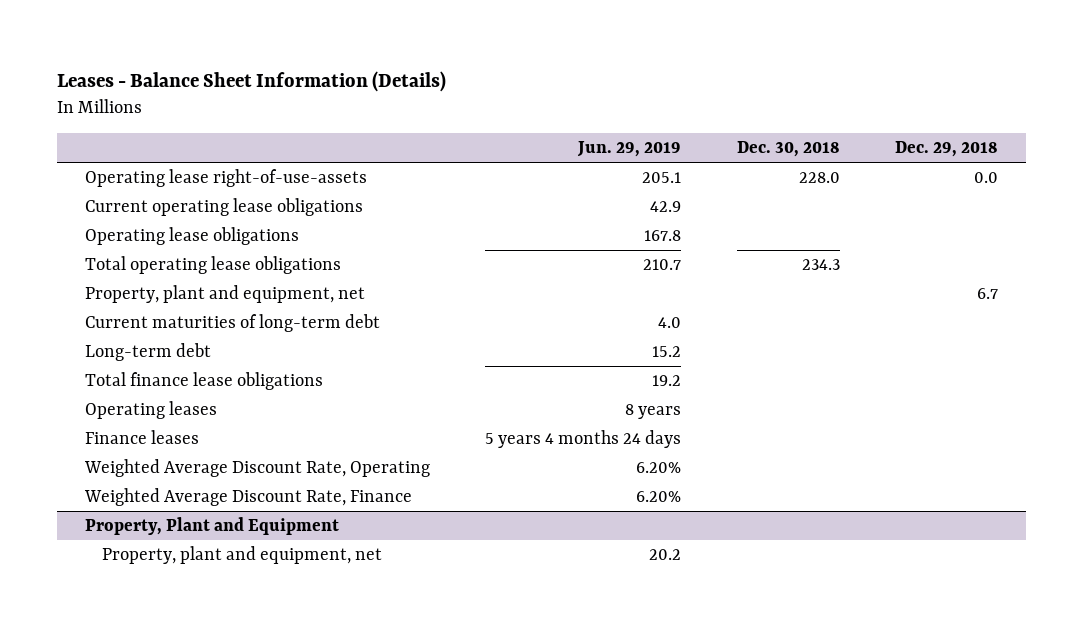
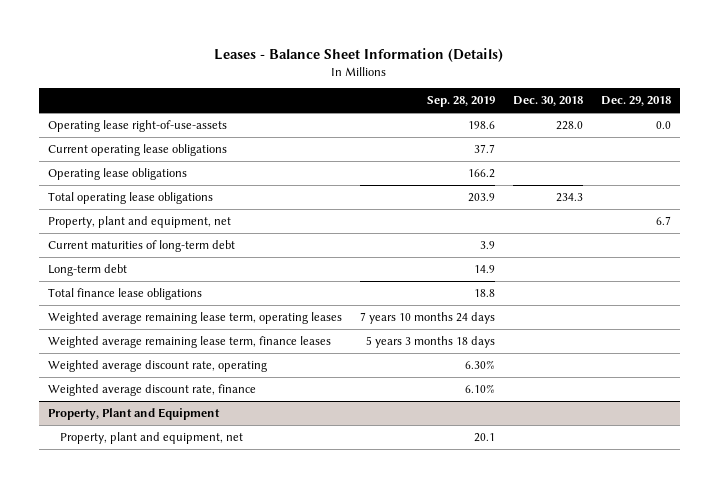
- | Jun. 29, 2019 | Dec. 30, 2018 | Dec. 29, 2018
+ | Sep. 28, 2019 | Dec. 30, 2018 | Dec. 29, 2018
- Operating leases | 8 years | |
- Finance leases | 5 years 4 months 24 days | |
- Weighted Average Discount Rate, Operating | 6.20% | |
- Weighted Average Discount Rate, Finance | 6.20% | |
+ Weighted average remaining lease term, operating leases | 7 years 10 months 24 days | |
+ Weighted average remaining lease term, finance leases | 5 years 3 months 18 days | |
+ Weighted average discount rate, operating | 6.30% | |
+ Weighted average discount rate, finance | 6.10% | |

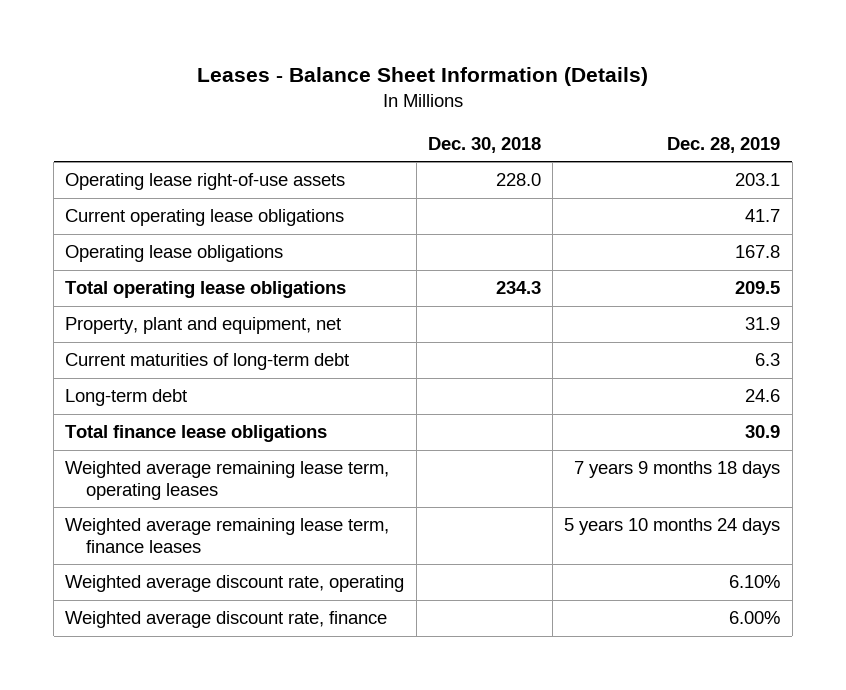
- | Sep. 28, 2019 | Dec. 30, 2018 | Dec. 29, 2018
+ | Dec. 30, 2018 | Dec. 28, 2019
- Operating lease right-of-use-assets | 198.6 | 228.0 | 0.0
+ Operating lease right-of-use assets | 228.0 | 203.1
- Property, Plant and Equipment
- Property, plant and equipment, net | 20.1 | |

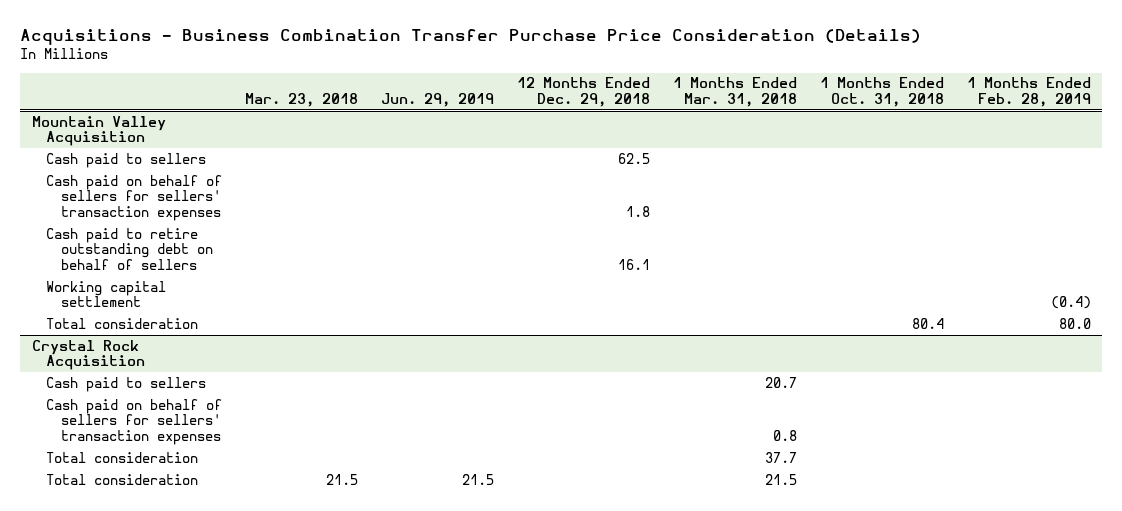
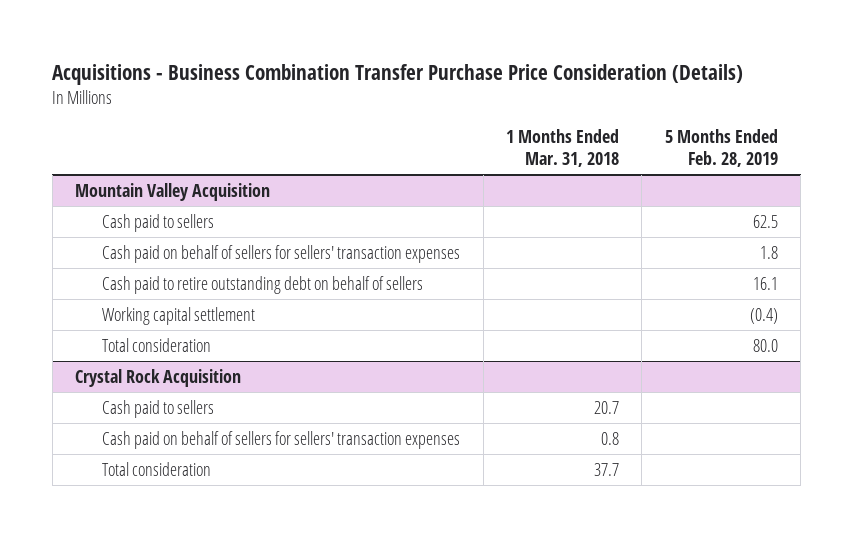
- | Mar. 23, 2018 | Jun. 29, 2019 | 12 Months Ended Dec. 29, 2018 | 1 Months Ended Mar. 31, 2018 | 1 Months Ended Oct. 31, 2018 | 1 Months Ended Feb. 28, 2019
+ | 1 Months Ended Mar. 31, 2018 | 5 Months Ended Feb. 28, 2019
@ Crystal Rock Acquisition
- Total consideration | 21.5 | 21.5 | | 21.5 | |

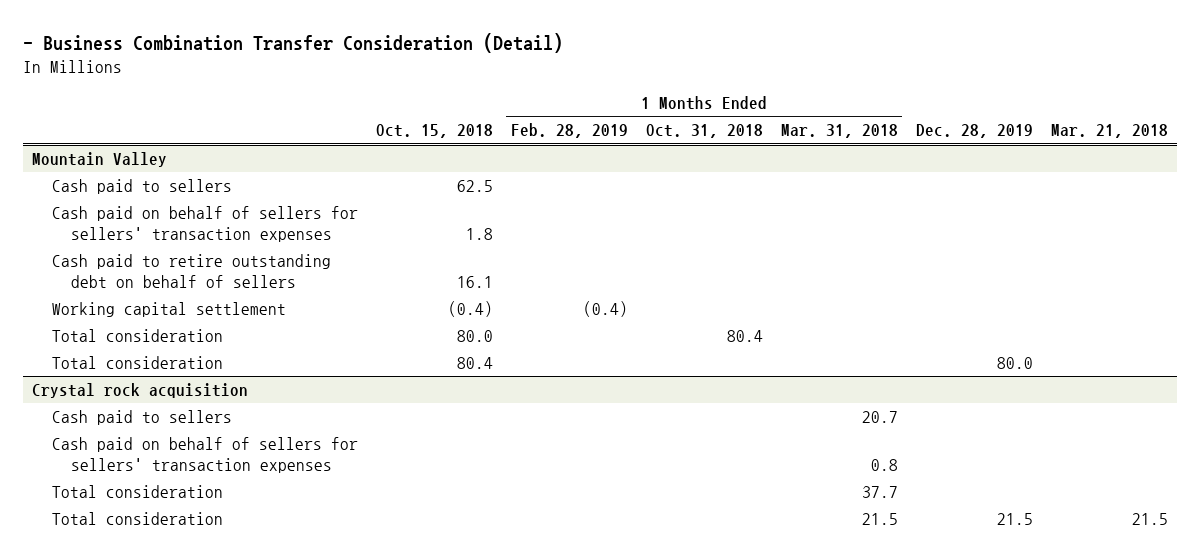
- Acquisitions - Business Combination Transfer Purchase Price Consideration (Details)
+ - Business Combination Transfer Consideration (Detail)
- | 1 Months Ended Mar. 31, 2018 | 5 Months Ended Feb. 28, 2019
+ | Oct. 15, 2018 | 1 Months Ended Feb. 28, 2019 | 1 Months Ended Oct. 31, 2018 | 1 Months Ended Mar. 31, 2018 | Dec. 28, 2019 | Mar. 21, 2018
- Mountain Valley Acquisition
+ Mountain Valley
- Crystal Rock Acquisition
+ Total consideration | 80.4 | | | | 80.0 |
+ Crystal rock acquisition
+ Total consideration | | | | 21.5 | 21.5 | 21.5

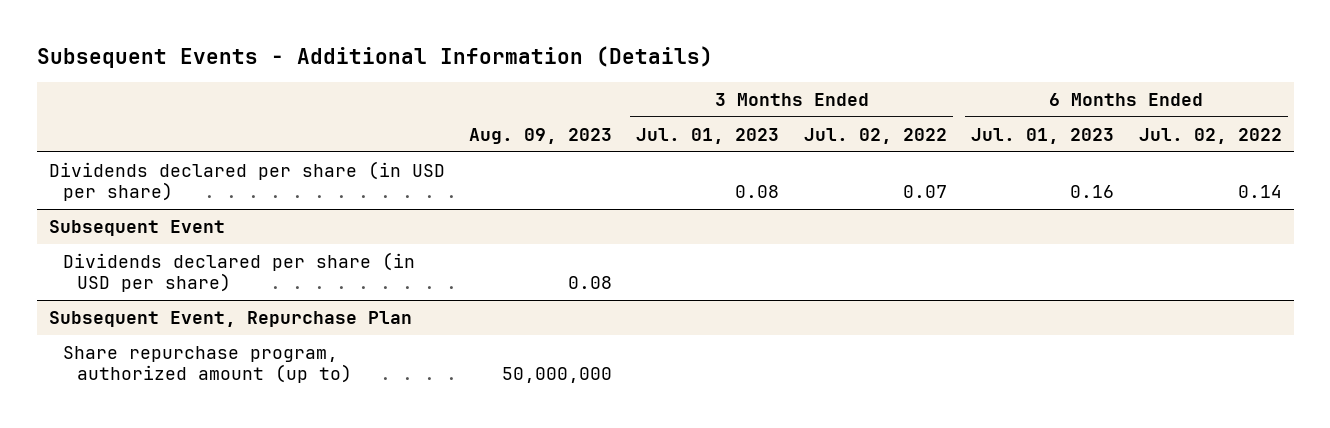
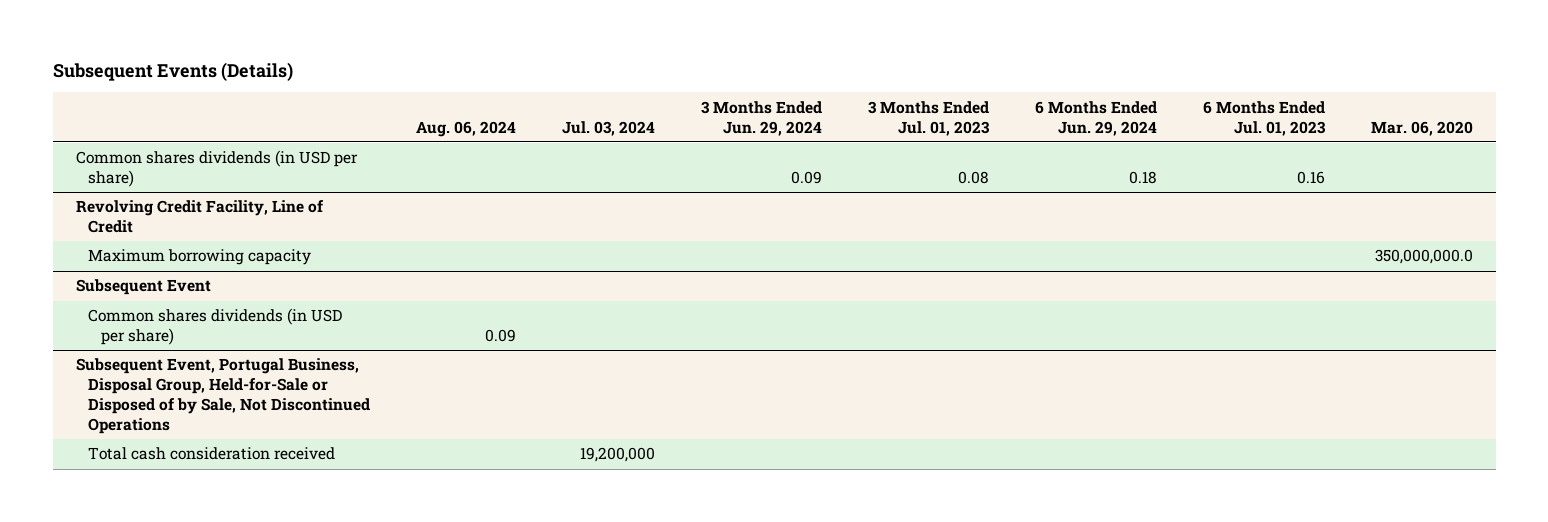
- Subsequent Events - Additional Information (Details)
+ Subsequent Events (Details)
- | Aug. 09, 2023 | 3 Months Ended Jul. 01, 2023 | 3 Months Ended Jul. 02, 2022 | 6 Months Ended Jul. 01, 2023 | 6 Months Ended Jul. 02, 2022
+ | Aug. 06, 2024 | Jul. 03, 2024 | 3 Months Ended Jun. 29, 2024 | 3 Months Ended Jul. 01, 2023 | 6 Months Ended Jun. 29, 2024 | 6 Months Ended Jul. 01, 2023 | Mar. 06, 2020
- Dividends declared per share (in USD per share) | | 0.08 | 0.07 | 0.16 | 0.14
+ Common shares dividends (in USD per share) | | | 0.09 | 0.08 | 0.18 | 0.16 |
+ Revolving Credit Facility, Line of Credit
+ Maximum borrowing capacity | | | | | | | 350,000,000.0
@ Subsequent Event
- Dividends declared per share (in USD per share) | 0.08 | | | |
- Subsequent Event, Repurchase Plan
- Share repurchase program, authorized amount (up to) | 50,000,000 | | | |
@ Subsequent Event
+ Common shares dividends (in USD per share) | 0.09 | | | | | |
+ Subsequent Event, Portugal Business, Disposal Group, Held-for-Sale or Disposed of by Sale, Not Discontinued Operations
+ Total cash consideration received | | 19,200,000 | | | | |

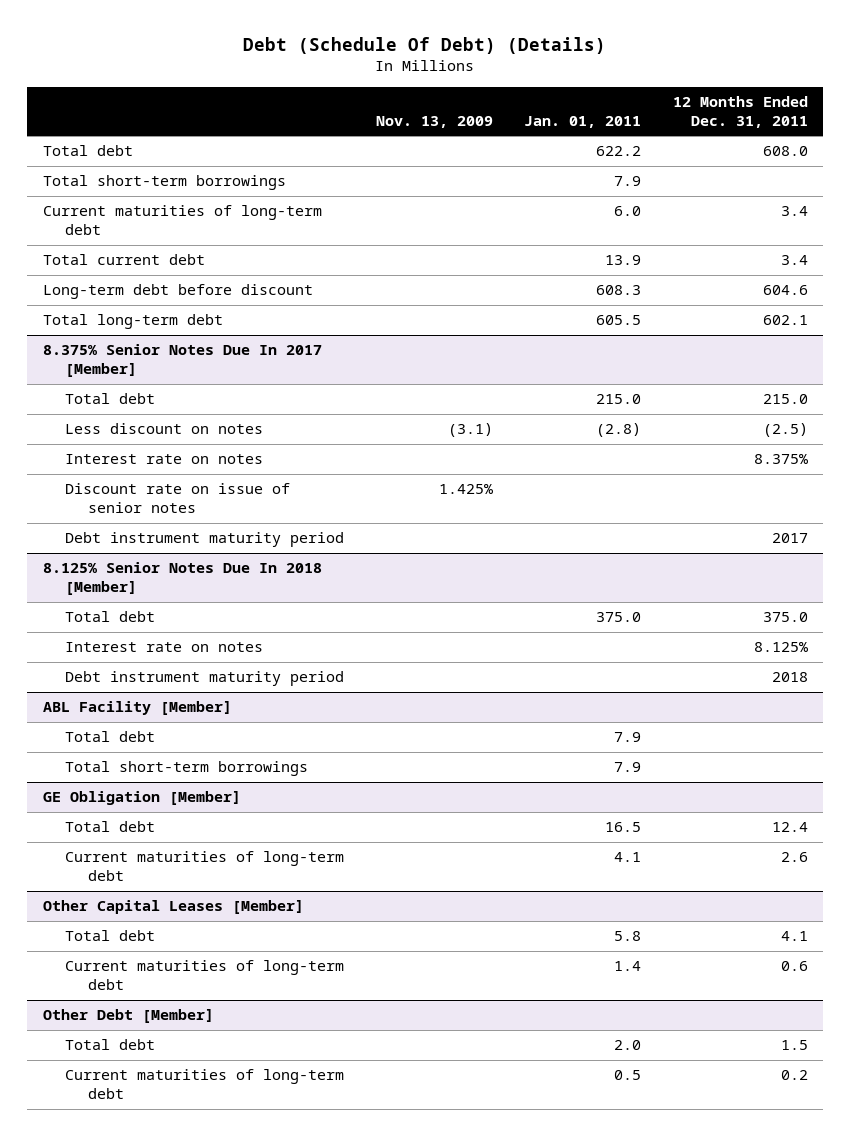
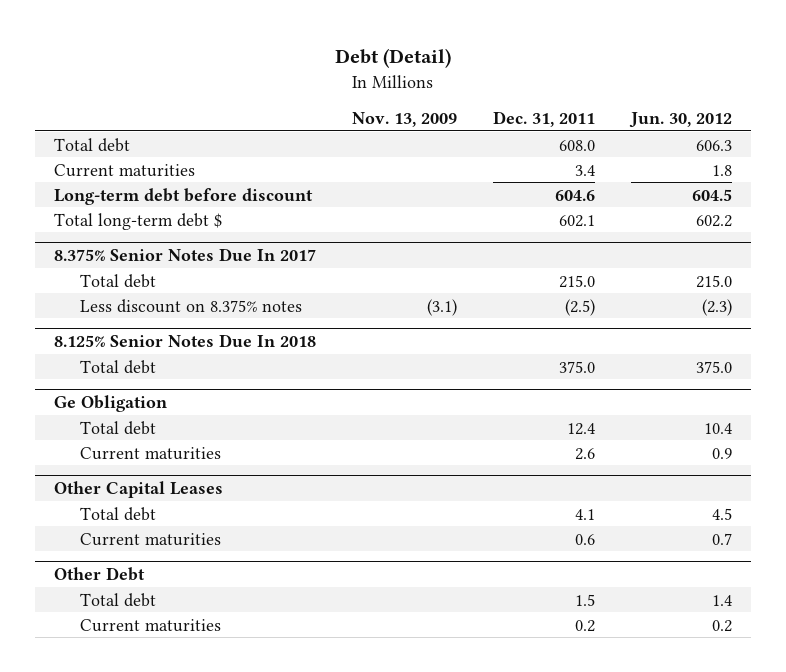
- Debt (Schedule Of Debt) (Details)
+ Debt (Detail)
- | Nov. 13, 2009 | Jan. 01, 2011 | 12 Months Ended Dec. 31, 2011
+ | Nov. 13, 2009 | Dec. 31, 2011 | Jun. 30, 2012
- Total short-term borrowings | | 7.9 |
- Current maturities of long-term debt | | 6.0 | 3.4
- Total current debt | | 13.9 | 3.4
+ Current maturities | | 3.4 | 1.8
- Total long-term debt | | 605.5 | 602.1
- 8.375% Senior Notes Due In 2017 [Member]
+ Total long-term debt $ | | 602.1 | 602.2
+ 8.375% Senior Notes Due In 2017
- Less discount on notes | (3.1) | (2.8) | (2.5)
- Interest rate on notes | | | 8.375%
- Discount rate on issue of senior notes | 1.425% | |
- Debt instrument maturity period | | | 2017
- 8.125% Senior Notes Due In 2018 [Member]
+ Less discount on 8.375% notes | (3.1) | (2.5) | (2.3)
+ 8.125% Senior Notes Due In 2018
- Interest rate on notes | | | 8.125%
- Debt instrument maturity period | | | 2018
- ABL Facility [Member]
- Total debt | | 7.9 |
- Total short-term borrowings | | 7.9 |
- GE Obligation [Member]
+ Ge Obligation
- Current maturities of long-term debt | | 4.1 | 2.6
- Other Capital Leases [Member]
+ Current maturities | | 2.6 | 0.9
+ Other Capital Leases
- Current maturities of long-term debt | | 1.4 | 0.6
- Other Debt [Member]
+ Current maturities | | 0.6 | 0.7
+ Other Debt
- Current maturities of long-term debt | | 0.5 | 0.2
+ Current maturities | | 0.2 | 0.2

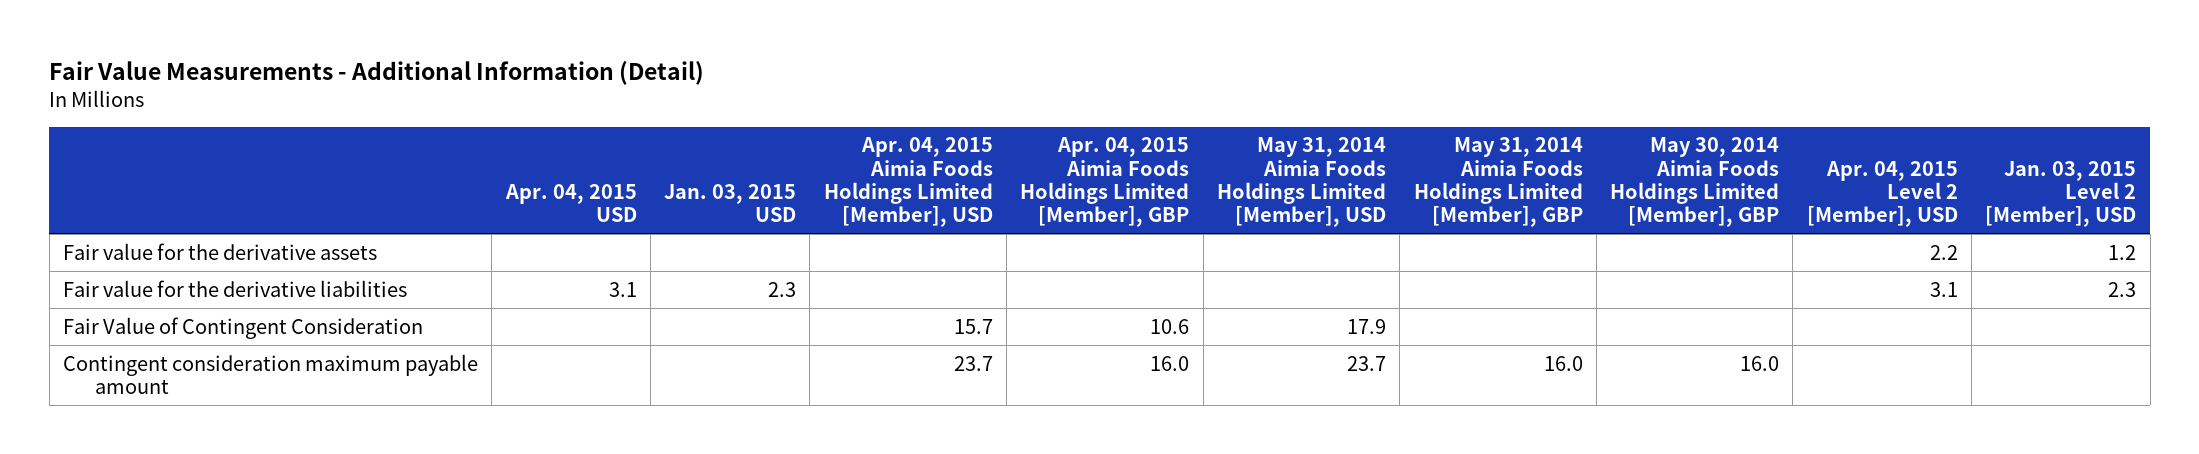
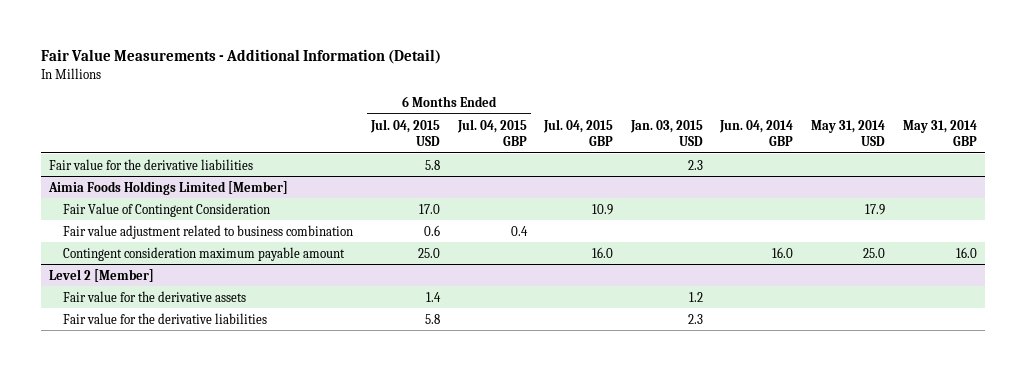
- | Apr. 04, 2015 USD | Jan. 03, 2015 USD | Apr. 04, 2015 Aimia Foods Holdings Limited [Member], USD | Apr. 04, 2015 Aimia Foods Holdings Limited [Member], GBP | May 31, 2014 Aimia Foods Holdings Limited [Member], USD | May 31, 2014 Aimia Foods Holdings Limited [Member], GBP | May 30, 2014 Aimia Foods Holdings Limited [Member], GBP | Apr. 04, 2015 Level 2 [Member], USD | Jan. 03, 2015 Level 2 [Member], USD
+ | 6 Months Ended Jul. 04, 2015 USD | 6 Months Ended Jul. 04, 2015 GBP | Jul. 04, 2015 GBP | Jan. 03, 2015 USD | Jun. 04, 2014 GBP | May 31, 2014 USD | May 31, 2014 GBP
- Fair value for the derivative assets | | | | | | | | 2.2 | 1.2
- Fair Value of Contingent Consideration | | | 15.7 | 10.6 | 17.9 | | | |
- Contingent consideration maximum payable amount | | | 23.7 | 16.0 | 23.7 | 16.0 | 16.0 | |
+ Aimia Foods Holdings Limited [Member]
+ Fair Value of Contingent Consideration | 17.0 | | 10.9 | | | 17.9 |
+ Fair value adjustment related to business combination | 0.6 | 0.4 | | | | |
+ Contingent consideration maximum payable amount | 25.0 | | 16.0 | | 16.0 | 25.0 | 16.0
+ Level 2 [Member]
+ Fair value for the derivative assets | 1.4 | | | 1.2 | | |
+ Fair value for the derivative liabilities | 5.8 | | | 2.3 | | |

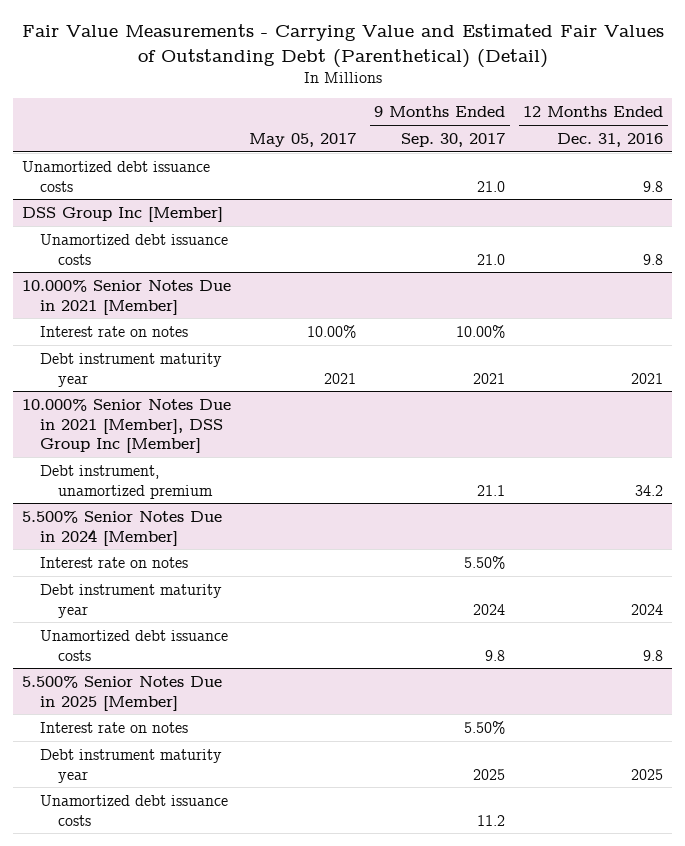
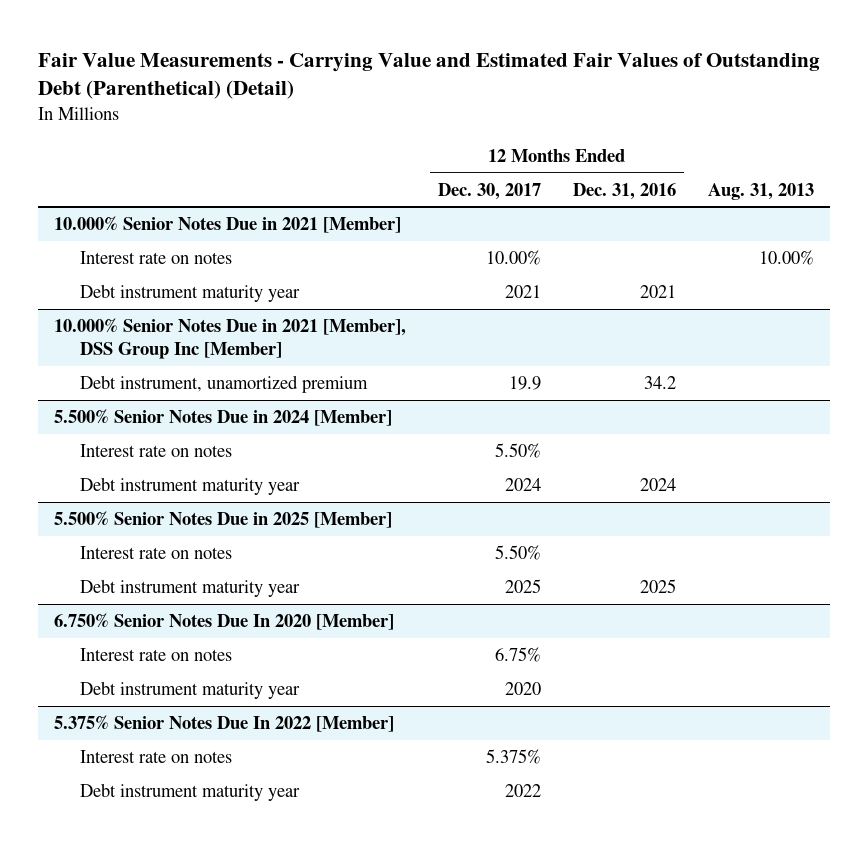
- | May 05, 2017 | 9 Months Ended Sep. 30, 2017 | 12 Months Ended Dec. 31, 2016
+ | 12 Months Ended Dec. 30, 2017 | 12 Months Ended Dec. 31, 2016 | Aug. 31, 2013
- Unamortized debt issuance costs | | 21.0 | 9.8
- DSS Group Inc [Member]
- Unamortized debt issuance costs | | 21.0 | 9.8
@ 5.500% Senior Notes Due in 2024 [Member]
- Unamortized debt issuance costs | | 9.8 | 9.8
@ 5.500% Senior Notes Due in 2025 [Member]
- Unamortized debt issuance costs | | 11.2 |
+ 6.750% Senior Notes Due In 2020 [Member]
+ Interest rate on notes | 6.75% | |
+ Debt instrument maturity year | 2020 | |
+ 5.375% Senior Notes Due In 2022 [Member]
+ Interest rate on notes | 5.375% | |
+ Debt instrument maturity year | 2022 | |

